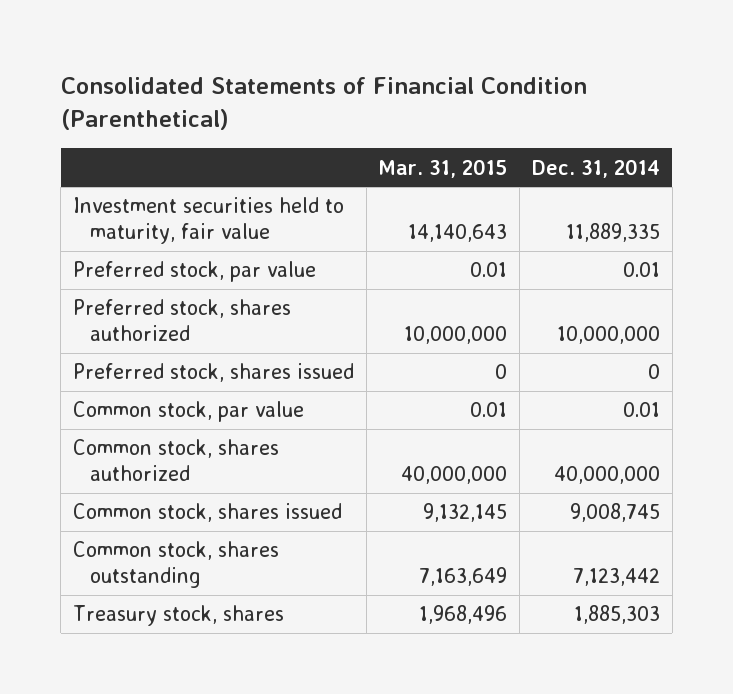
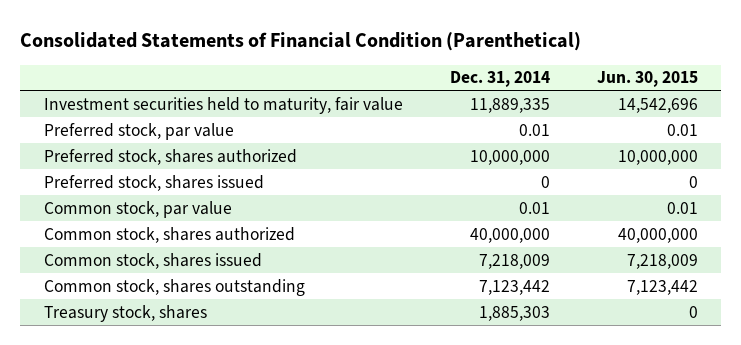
- | Mar. 31, 2015 | Dec. 31, 2014
+ | Dec. 31, 2014 | Jun. 30, 2015
- Common stock, shares issued | 9,132,145 | 9,008,745
+ Common stock, shares issued | 7,218,009 | 7,218,009

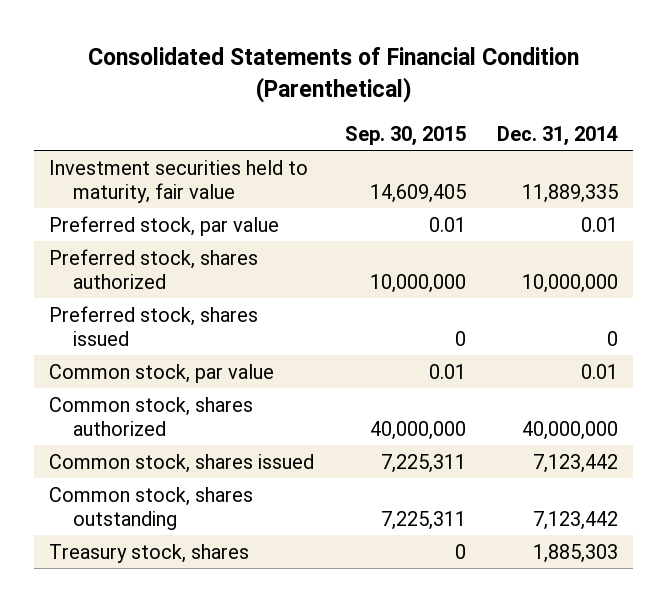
- | Dec. 31, 2014 | Jun. 30, 2015
+ | Sep. 30, 2015 | Dec. 31, 2014
- Common stock, shares issued | 7,218,009 | 7,218,009
+ Common stock, shares issued | 7,225,311 | 7,123,442

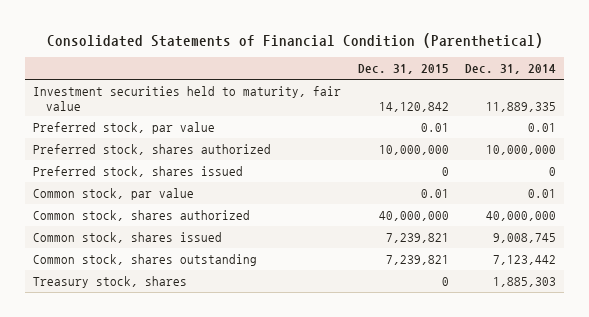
- | Sep. 30, 2015 | Dec. 31, 2014
+ | Dec. 31, 2015 | Dec. 31, 2014
- Common stock, shares issued | 7,225,311 | 7,123,442
+ Common stock, shares issued | 7,239,821 | 9,008,745

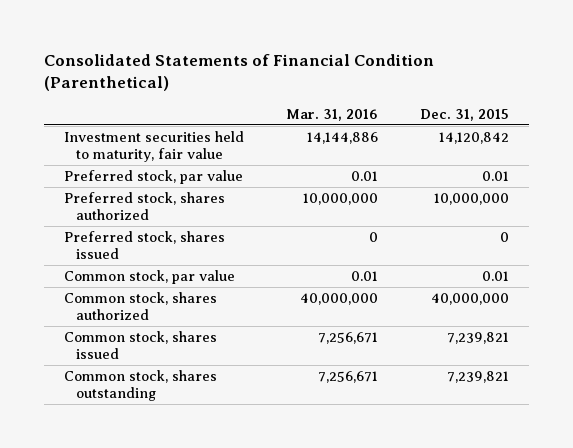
- | Dec. 31, 2015 | Dec. 31, 2014
+ | Mar. 31, 2016 | Dec. 31, 2015
- Treasury stock, shares | 0 | 1,885,303

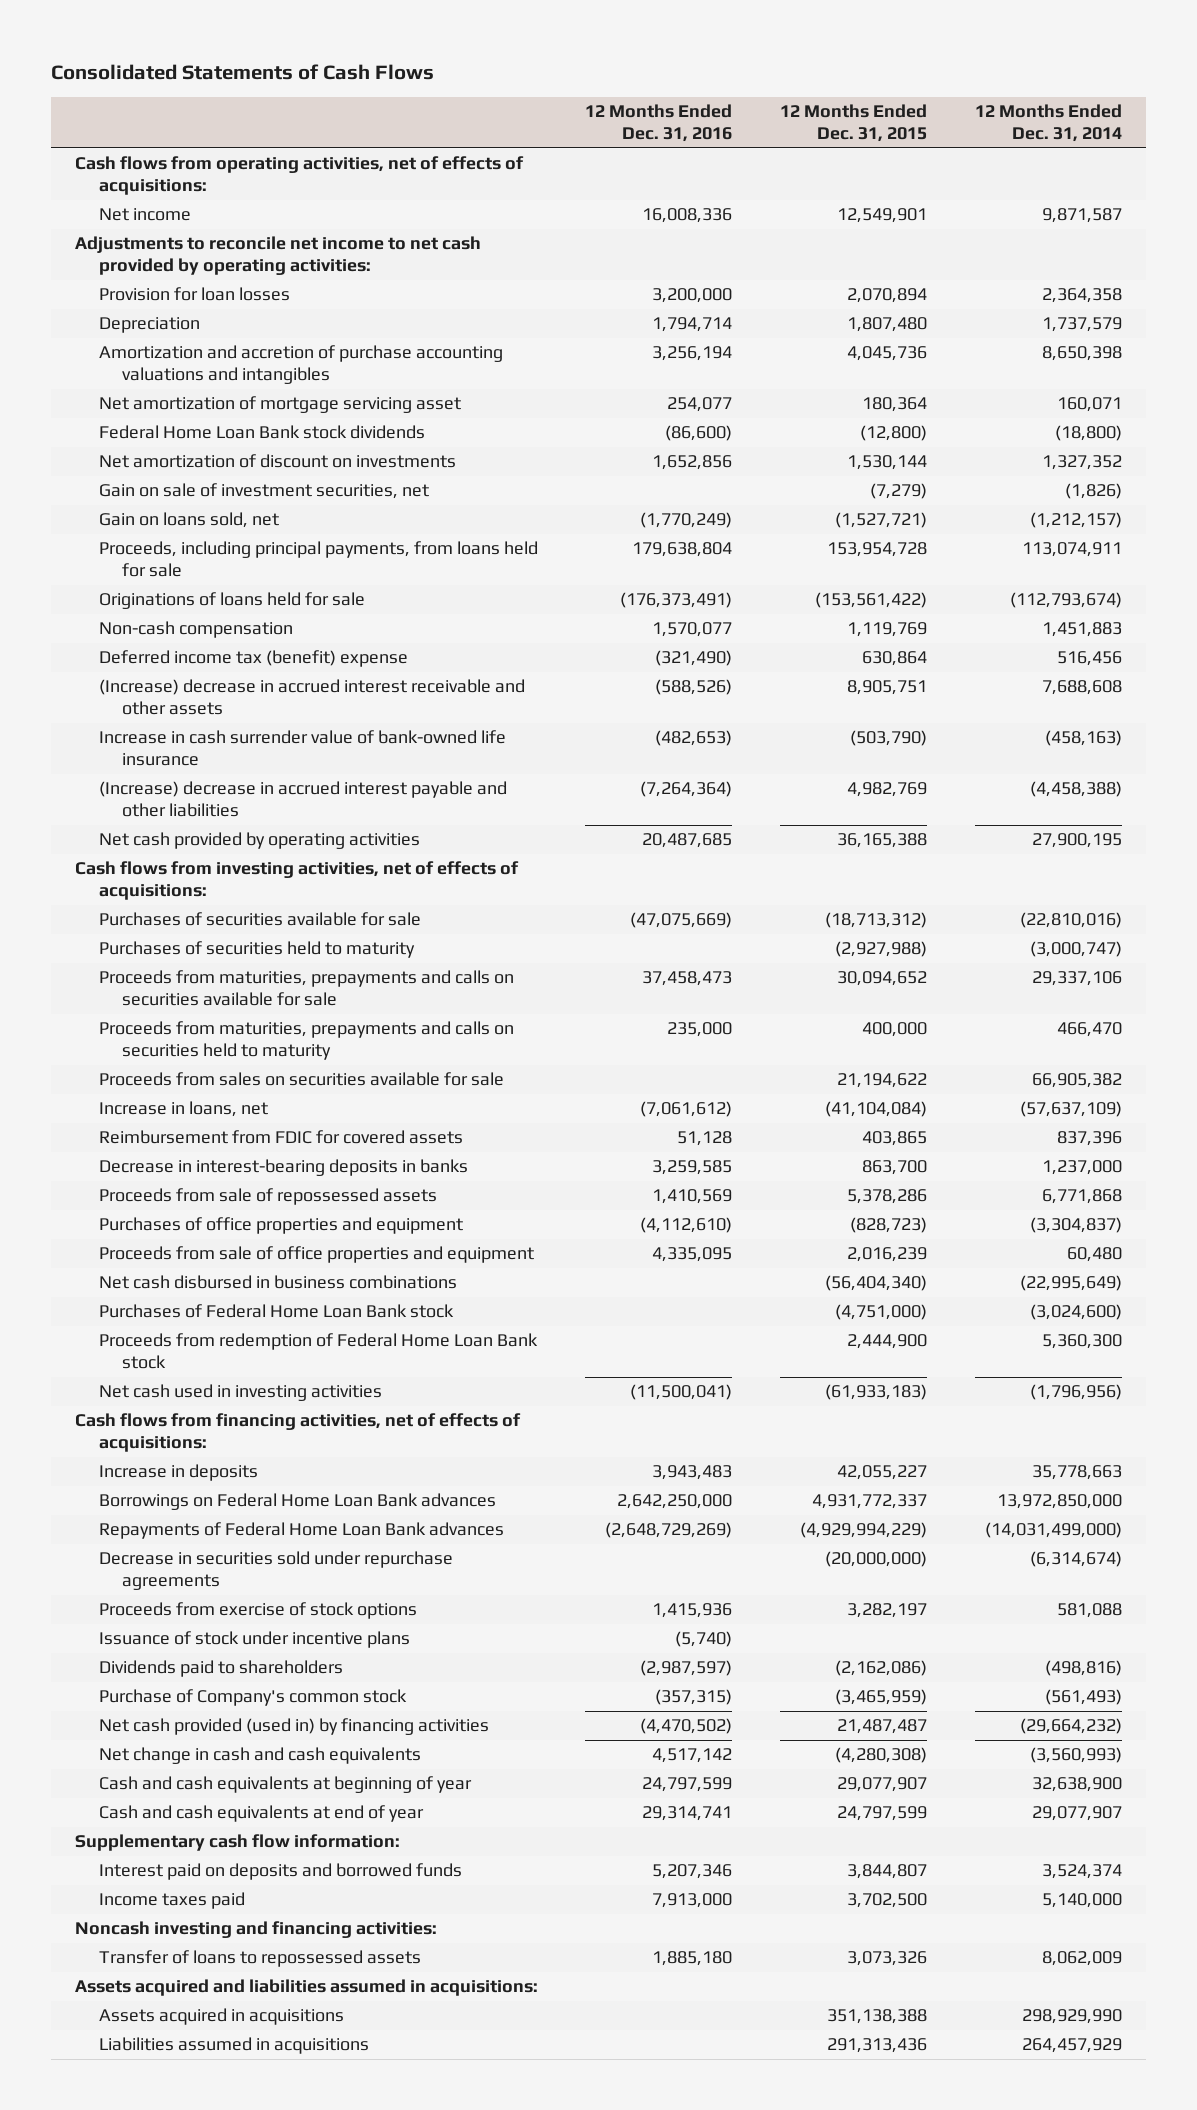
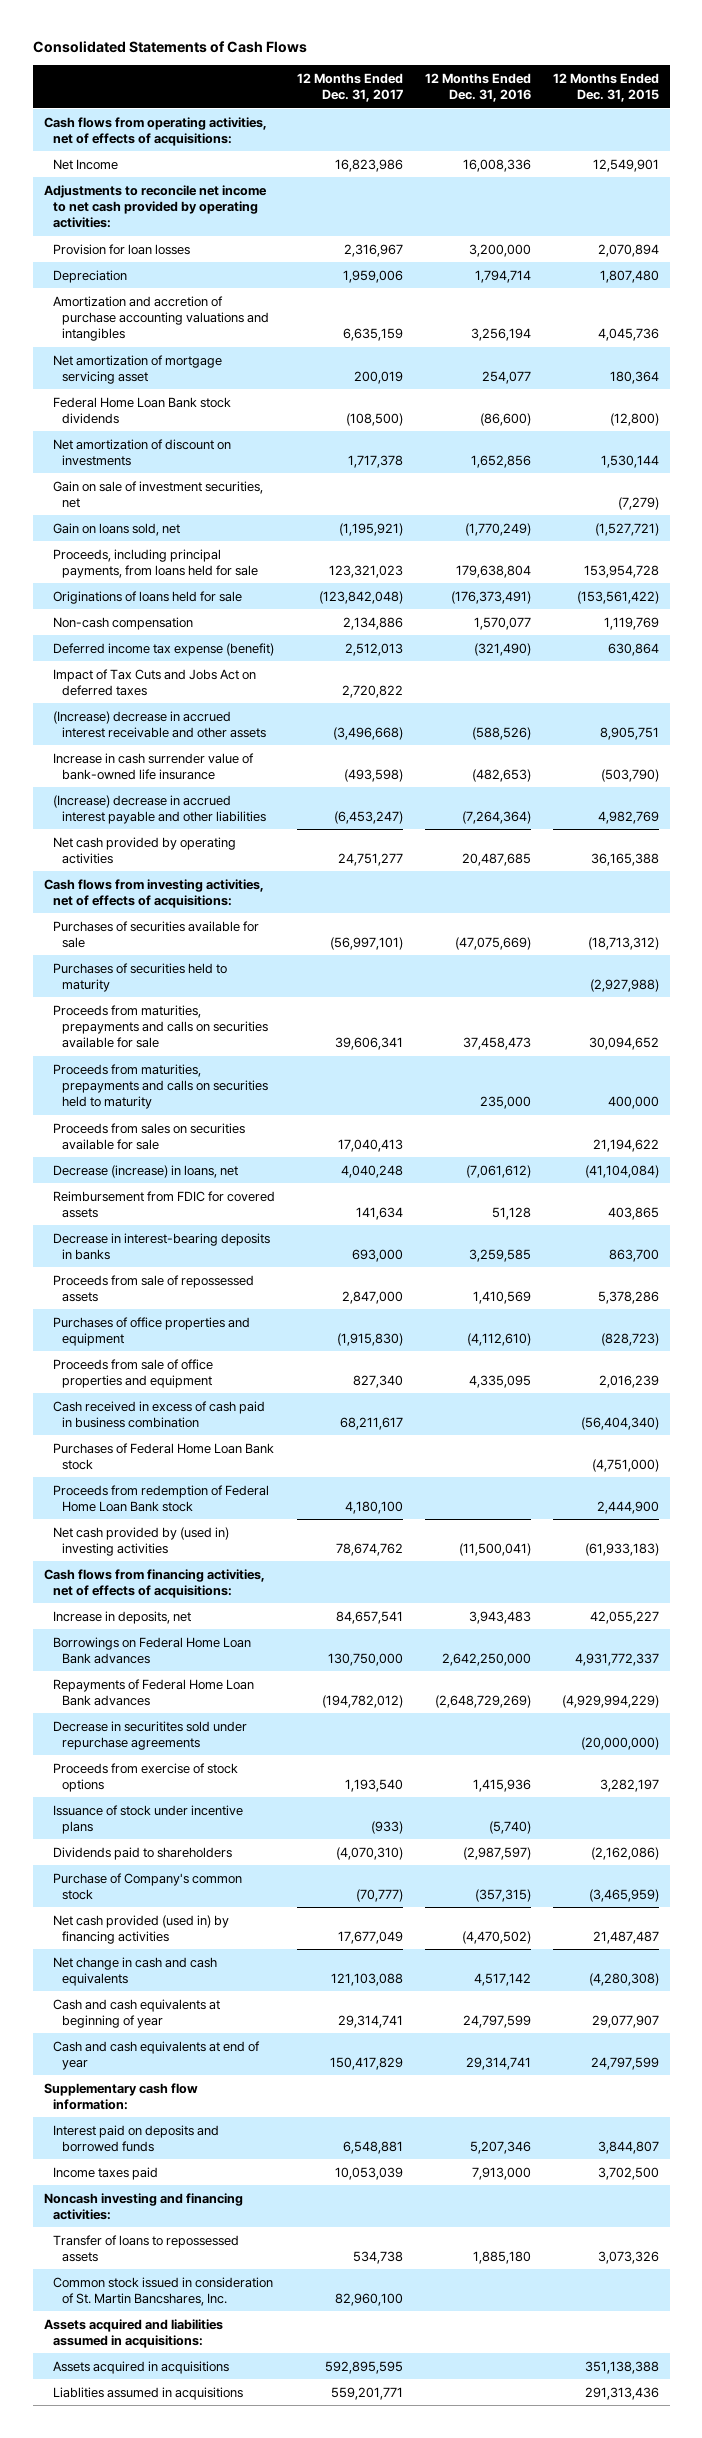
- | 12 Months Ended Dec. 31, 2016 | 12 Months Ended Dec. 31, 2015 | 12 Months Ended Dec. 31, 2014
+ | 12 Months Ended Dec. 31, 2017 | 12 Months Ended Dec. 31, 2016 | 12 Months Ended Dec. 31, 2015
- Net income | 16,008,336 | 12,549,901 | 9,871,587
+ Net Income | 16,823,986 | 16,008,336 | 12,549,901
- Deferred income tax (benefit) expense | (321,490) | 630,864 | 516,456
+ Deferred income tax expense (benefit) | 2,512,013 | (321,490) | 630,864
+ Impact of Tax Cuts and Jobs Act on deferred taxes | 2,720,822 | |
- Increase in loans, net | (7,061,612) | (41,104,084) | (57,637,109)
+ Decrease (increase) in loans, net | 4,040,248 | (7,061,612) | (41,104,084)
- Net cash disbursed in business combinations | | (56,404,340) | (22,995,649)
+ Cash received in excess of cash paid in business combination | 68,211,617 | | (56,404,340)
- Net cash used in investing activities | (11,500,041) | (61,933,183) | (1,796,956)
+ Net cash provided by (used in) investing activities | 78,674,762 | (11,500,041) | (61,933,183)
- Increase in deposits | 3,943,483 | 42,055,227 | 35,778,663
+ Increase in deposits, net | 84,657,541 | 3,943,483 | 42,055,227
- Decrease in securities sold under repurchase agreements | | (20,000,000) | (6,314,674)
+ Decrease in securitites sold under repurchase agreements | | | (20,000,000)
+ Common stock issued in consideration of St. Martin Bancshares, Inc. | 82,960,100 | |
- Liabilities assumed in acquisitions | | 291,313,436 | 264,457,929
+ Liablities assumed in acquisitions | 559,201,771 | | 291,313,436

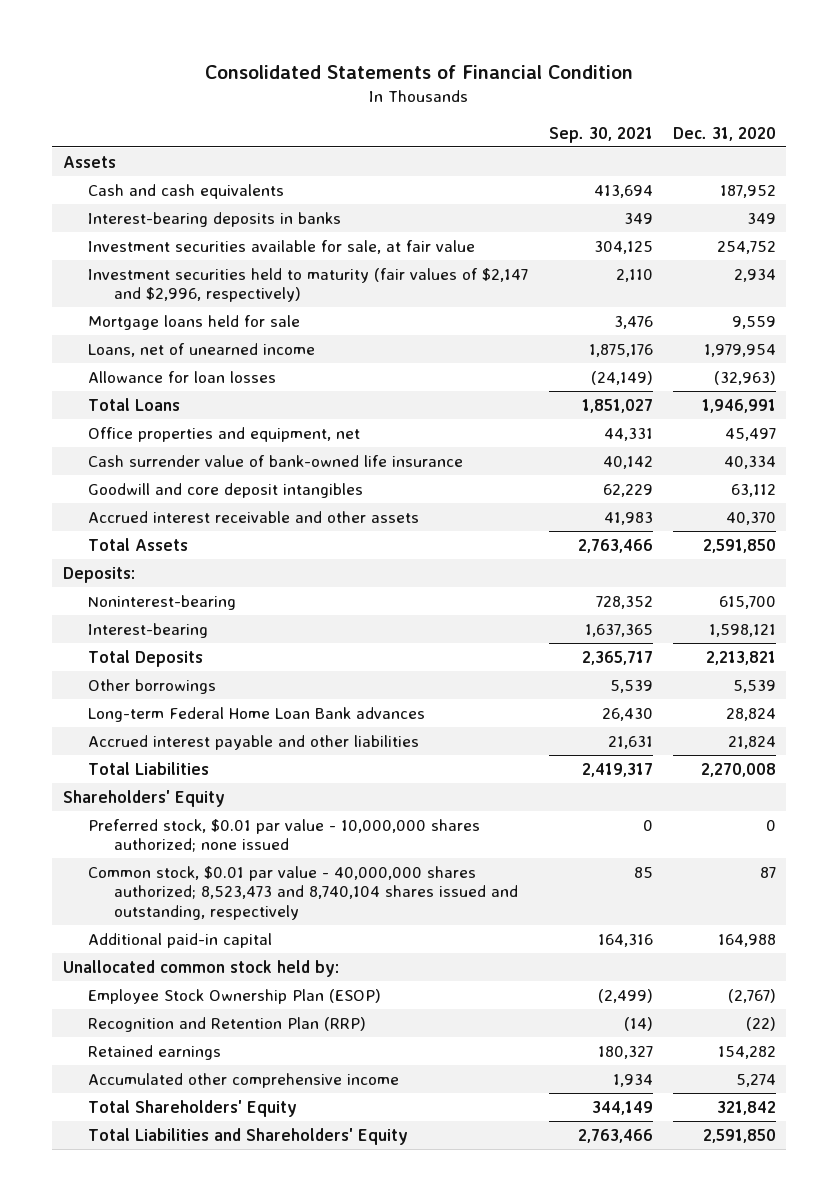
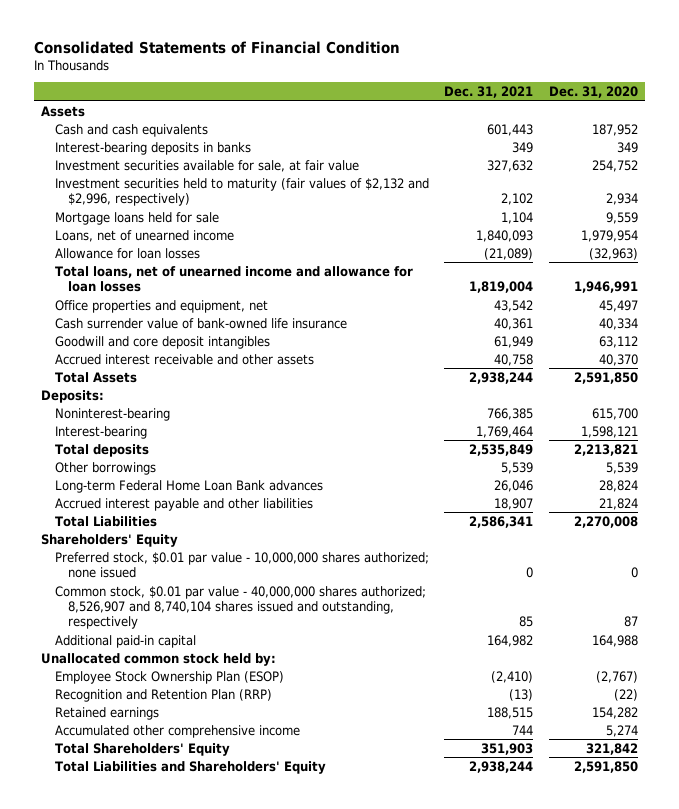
- | Sep. 30, 2021 | Dec. 31, 2020
+ | Dec. 31, 2021 | Dec. 31, 2020
- Investment securities held to maturity (fair values of $2,147 and $2,996, respectively) | 2,110 | 2,934
+ Investment securities held to maturity (fair values of $2,132 and $2,996, respectively) | 2,102 | 2,934
- Total Loans | 1,851,027 | 1,946,991
+ Total loans, net of unearned income and allowance for loan losses | 1,819,004 | 1,946,991
- Total Deposits | 2,365,717 | 2,213,821
+ Total deposits | 2,535,849 | 2,213,821
- Common stock, $0.01 par value - 40,000,000 shares authorized; 8,523,473 and 8,740,104 shares issued and outstanding, respectively | 85 | 87
+ Common stock, $0.01 par value - 40,000,000 shares authorized; 8,526,907 and 8,740,104 shares issued and outstanding, respectively | 85 | 87

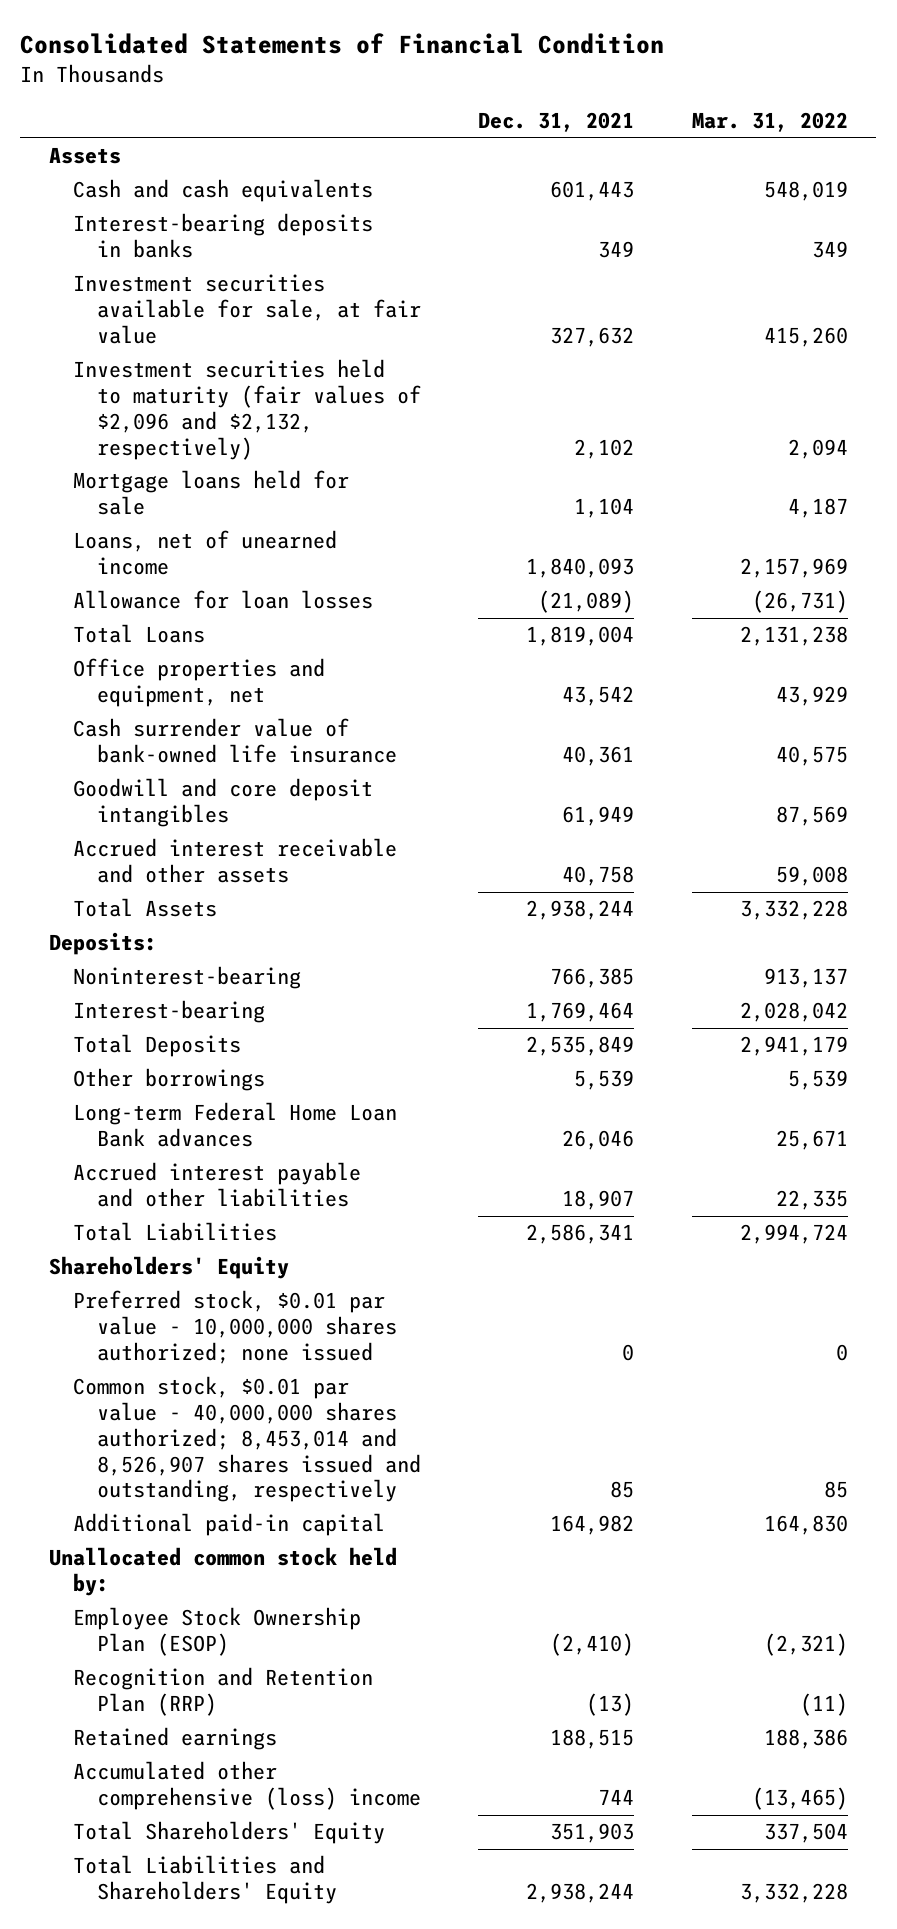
- | Dec. 31, 2021 | Dec. 31, 2020
+ | Dec. 31, 2021 | Mar. 31, 2022
- Investment securities held to maturity (fair values of $2,132 and $2,996, respectively) | 2,102 | 2,934
+ Investment securities held to maturity (fair values of $2,096 and $2,132, respectively) | 2,102 | 2,094
- Total loans, net of unearned income and allowance for loan losses | 1,819,004 | 1,946,991
+ Total Loans | 1,819,004 | 2,131,238
- Total deposits | 2,535,849 | 2,213,821
+ Total Deposits | 2,535,849 | 2,941,179
- Common stock, $0.01 par value - 40,000,000 shares authorized; 8,526,907 and 8,740,104 shares issued and outstanding, respectively | 85 | 87
+ Common stock, $0.01 par value - 40,000,000 shares authorized; 8,453,014 and 8,526,907 shares issued and outstanding, respectively | 85 | 85
- Accumulated other comprehensive income | 744 | 5,274
+ Accumulated other comprehensive (loss) income | 744 | (13,465)

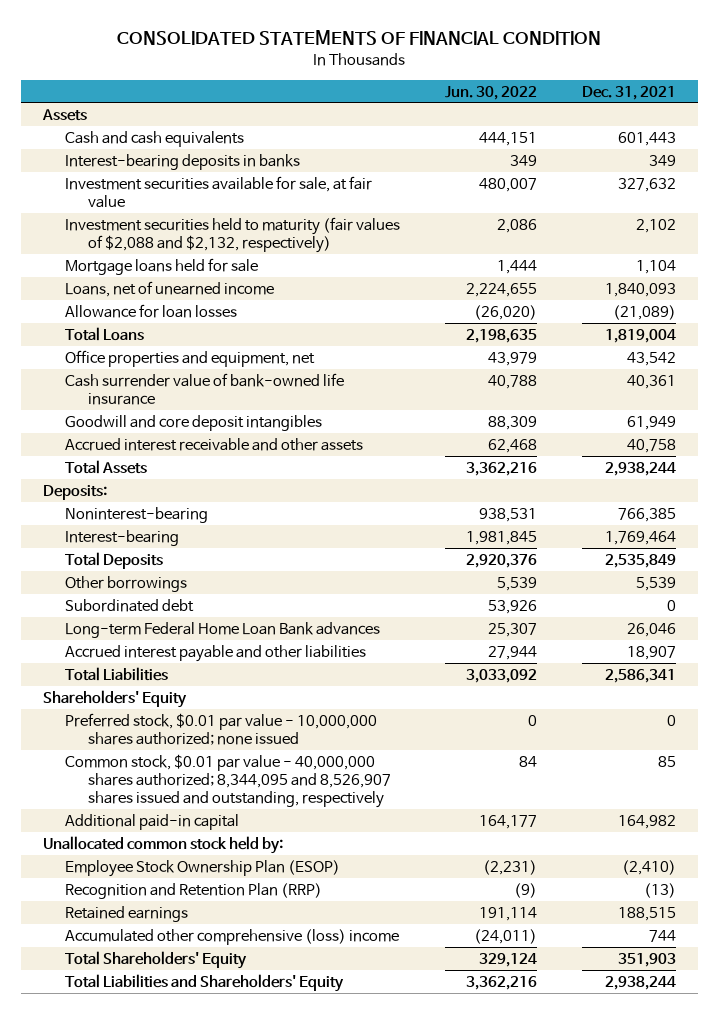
- Consolidated Statements of Financial Condition
+ CONSOLIDATED STATEMENTS OF FINANCIAL CONDITION
- | Dec. 31, 2021 | Mar. 31, 2022
+ | Jun. 30, 2022 | Dec. 31, 2021
- Investment securities held to maturity (fair values of $2,096 and $2,132, respectively) | 2,102 | 2,094
+ Investment securities held to maturity (fair values of $2,088 and $2,132, respectively) | 2,086 | 2,102
+ Subordinated debt | 53,926 | 0
- Common stock, $0.01 par value - 40,000,000 shares authorized; 8,453,014 and 8,526,907 shares issued and outstanding, respectively | 85 | 85
+ Common stock, $0.01 par value - 40,000,000 shares authorized; 8,344,095 and 8,526,907 shares issued and outstanding, respectively | 84 | 85

